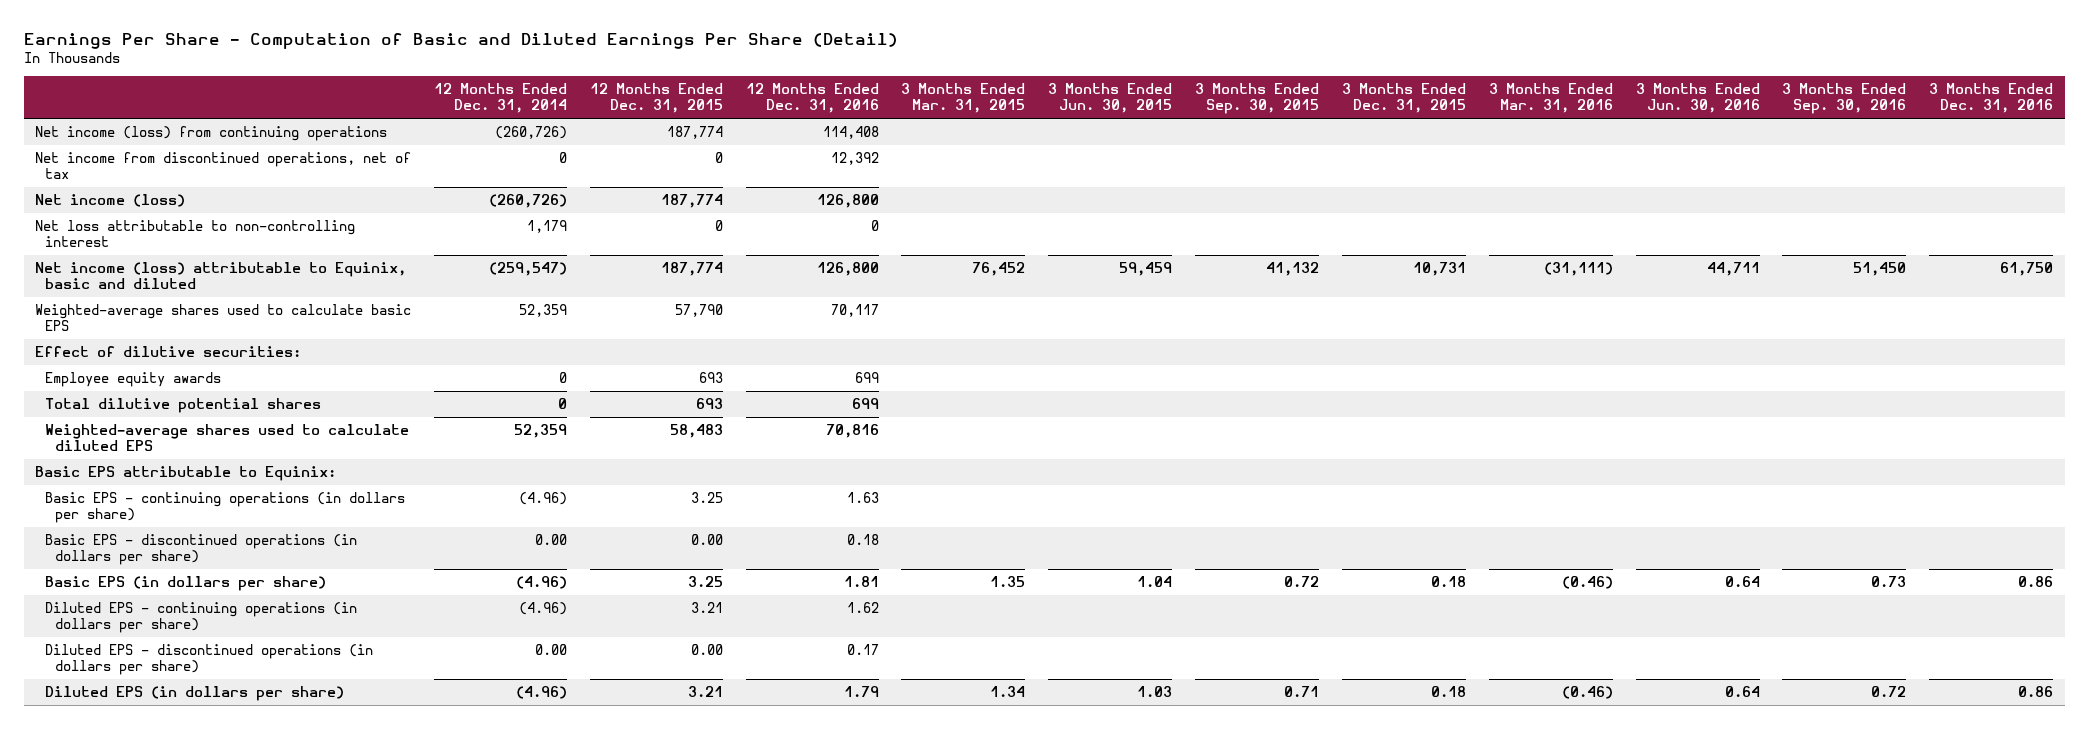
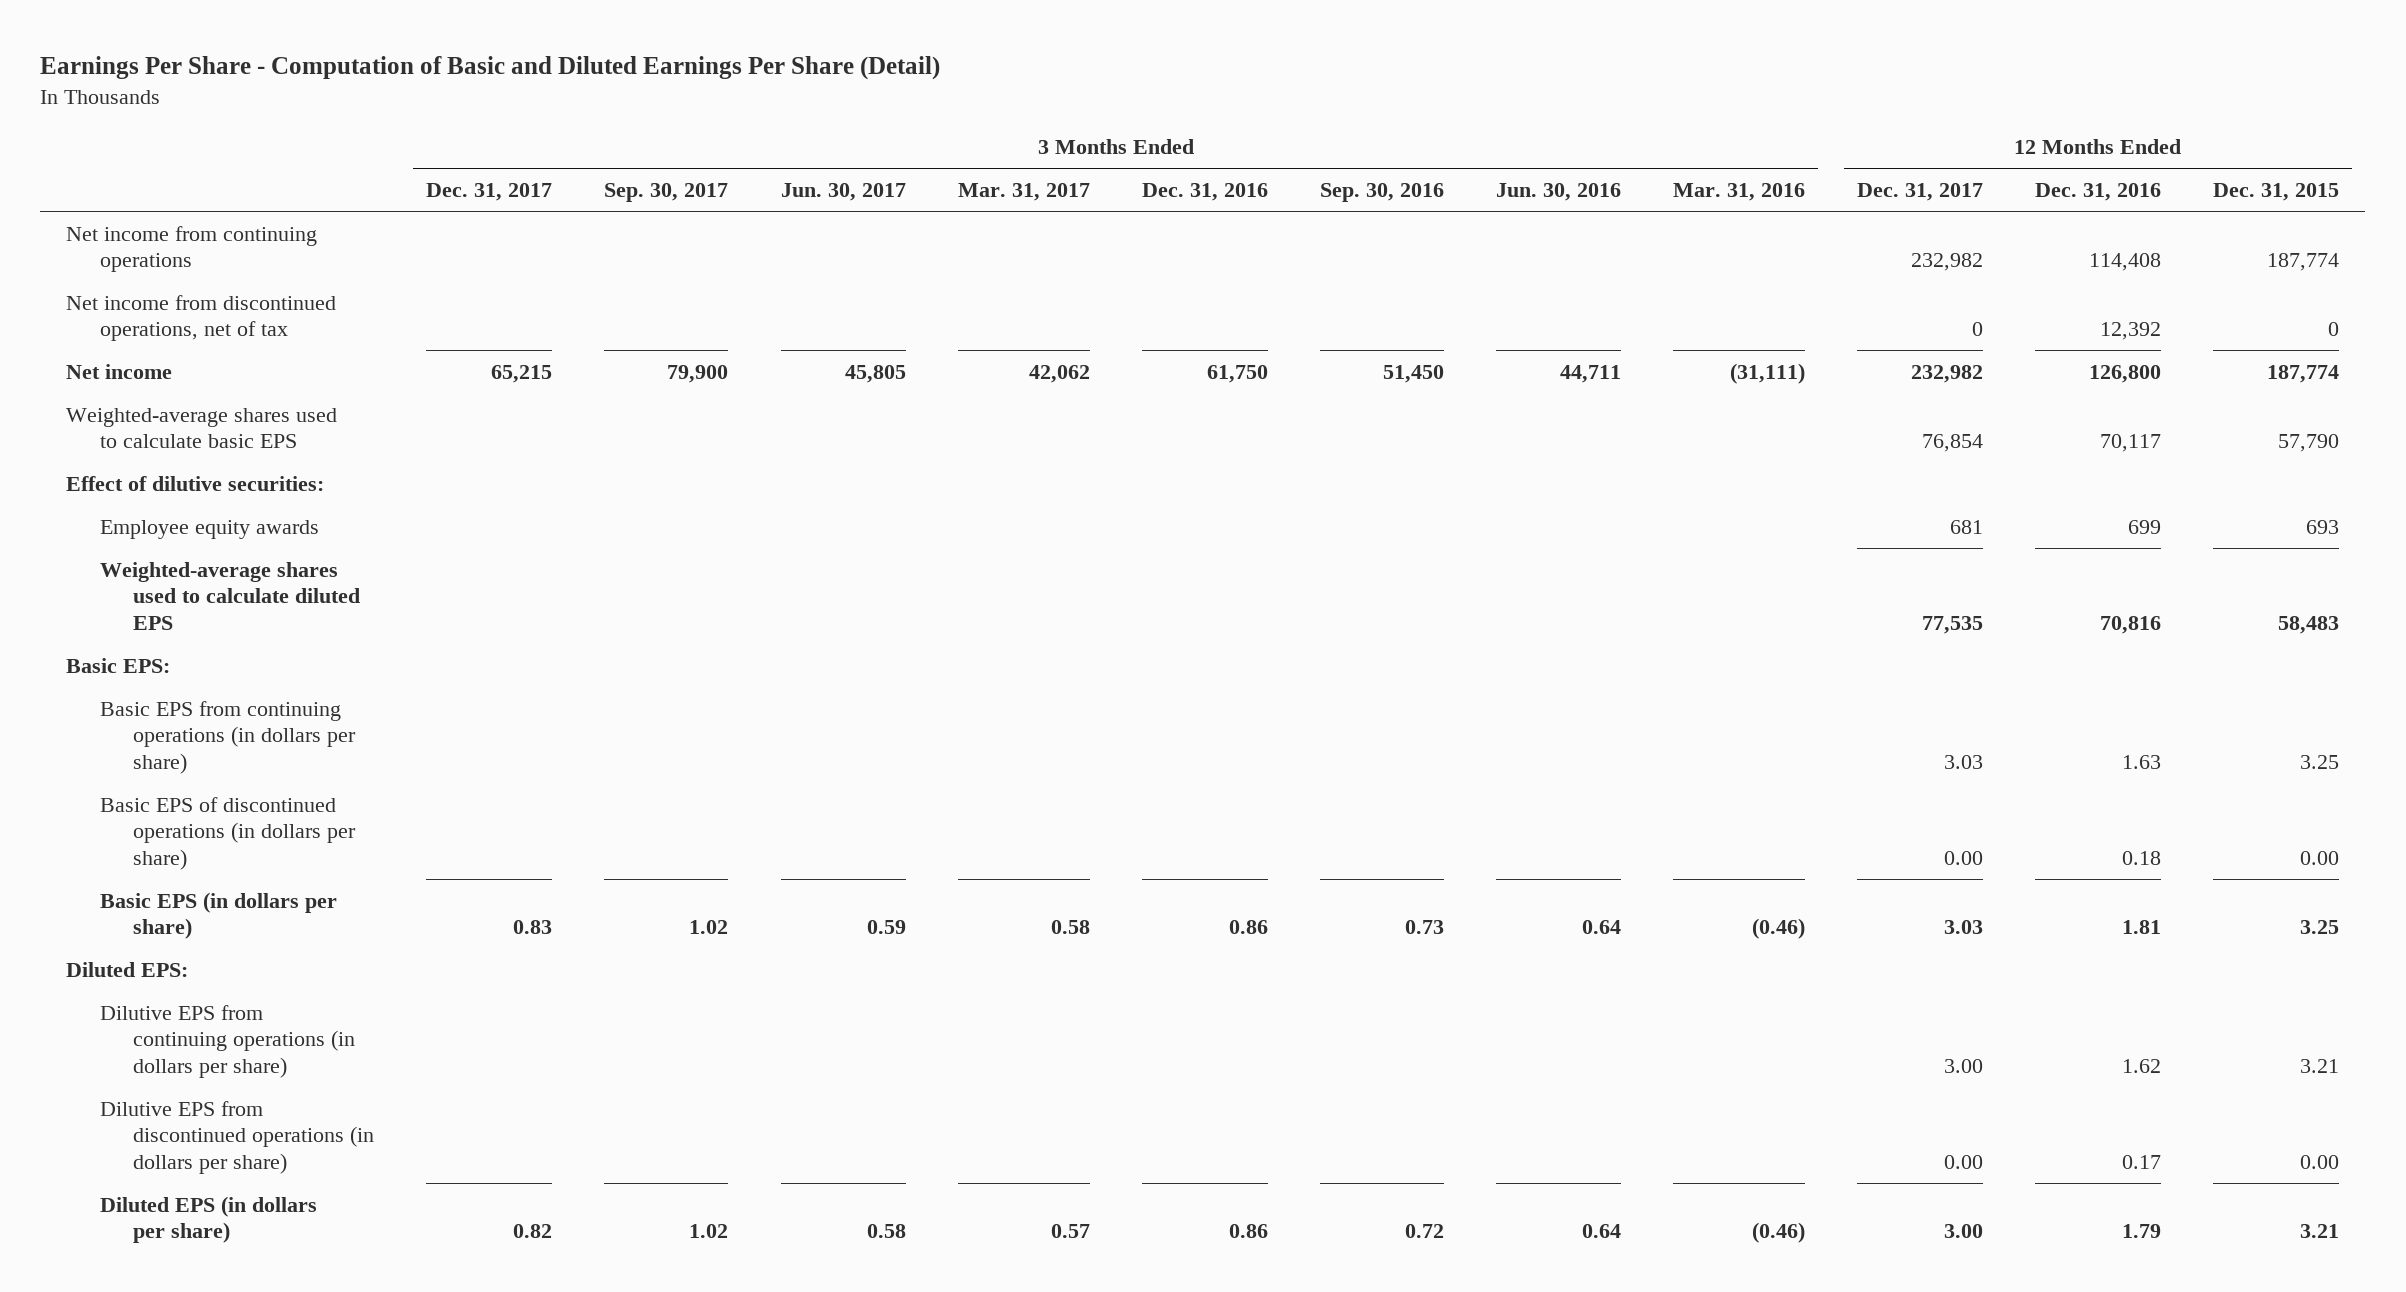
- | 12 Months Ended Dec. 31, 2014 | 12 Months Ended Dec. 31, 2015 | 12 Months Ended Dec. 31, 2016 | 3 Months Ended Mar. 31, 2015 | 3 Months Ended Jun. 30, 2015 | 3 Months Ended Sep. 30, 2015 | 3 Months Ended Dec. 31, 2015 | 3 Months Ended Mar. 31, 2016 | 3 Months Ended Jun. 30, 2016 | 3 Months Ended Sep. 30, 2016 | 3 Months Ended Dec. 31, 2016
+ | 3 Months Ended Dec. 31, 2017 | 3 Months Ended Sep. 30, 2017 | 3 Months Ended Jun. 30, 2017 | 3 Months Ended Mar. 31, 2017 | 3 Months Ended Dec. 31, 2016 | 3 Months Ended Sep. 30, 2016 | 3 Months Ended Jun. 30, 2016 | 3 Months Ended Mar. 31, 2016 | 12 Months Ended Dec. 31, 2017 | 12 Months Ended Dec. 31, 2016 | 12 Months Ended Dec. 31, 2015
- Net income (loss) from continuing operations | (260,726) | 187,774 | 114,408 | | | | | | | |
+ Net income from continuing operations | | | | | | | | | 232,982 | 114,408 | 187,774
- Net income (loss) | (260,726) | 187,774 | 126,800 | | | | | | | |
- Net loss attributable to non-controlling interest | 1,179 | 0 | 0 | | | | | | | |
- Net income (loss) attributable to Equinix, basic and diluted | (259,547) | 187,774 | 126,800 | 76,452 | 59,459 | 41,132 | 10,731 | (31,111) | 44,711 | 51,450 | 61,750
+ Net income | 65,215 | 79,900 | 45,805 | 42,062 | 61,750 | 51,450 | 44,711 | (31,111) | 232,982 | 126,800 | 187,774
- Total dilutive potential shares | 0 | 693 | 699 | | | | | | | |
- Basic EPS attributable to Equinix:
- Basic EPS - continuing operations (in dollars per share) | (4.96) | 3.25 | 1.63 | | | | | | | |
- Basic EPS - discontinued operations (in dollars per share) | 0.00 | 0.00 | 0.18 | | | | | | | |
+ Basic EPS:
+ Basic EPS from continuing operations (in dollars per share) | | | | | | | | | 3.03 | 1.63 | 3.25
+ Basic EPS of discontinued operations (in dollars per share) | | | | | | | | | 0.00 | 0.18 | 0.00
- Diluted EPS - continuing operations (in dollars per share) | (4.96) | 3.21 | 1.62 | | | | | | | |
- Diluted EPS - discontinued operations (in dollars per share) | 0.00 | 0.00 | 0.17 | | | | | | | |
+ Diluted EPS:
+ Dilutive EPS from continuing operations (in dollars per share) | | | | | | | | | 3.00 | 1.62 | 3.21
+ Dilutive EPS from discontinued operations (in dollars per share) | | | | | | | | | 0.00 | 0.17 | 0.00

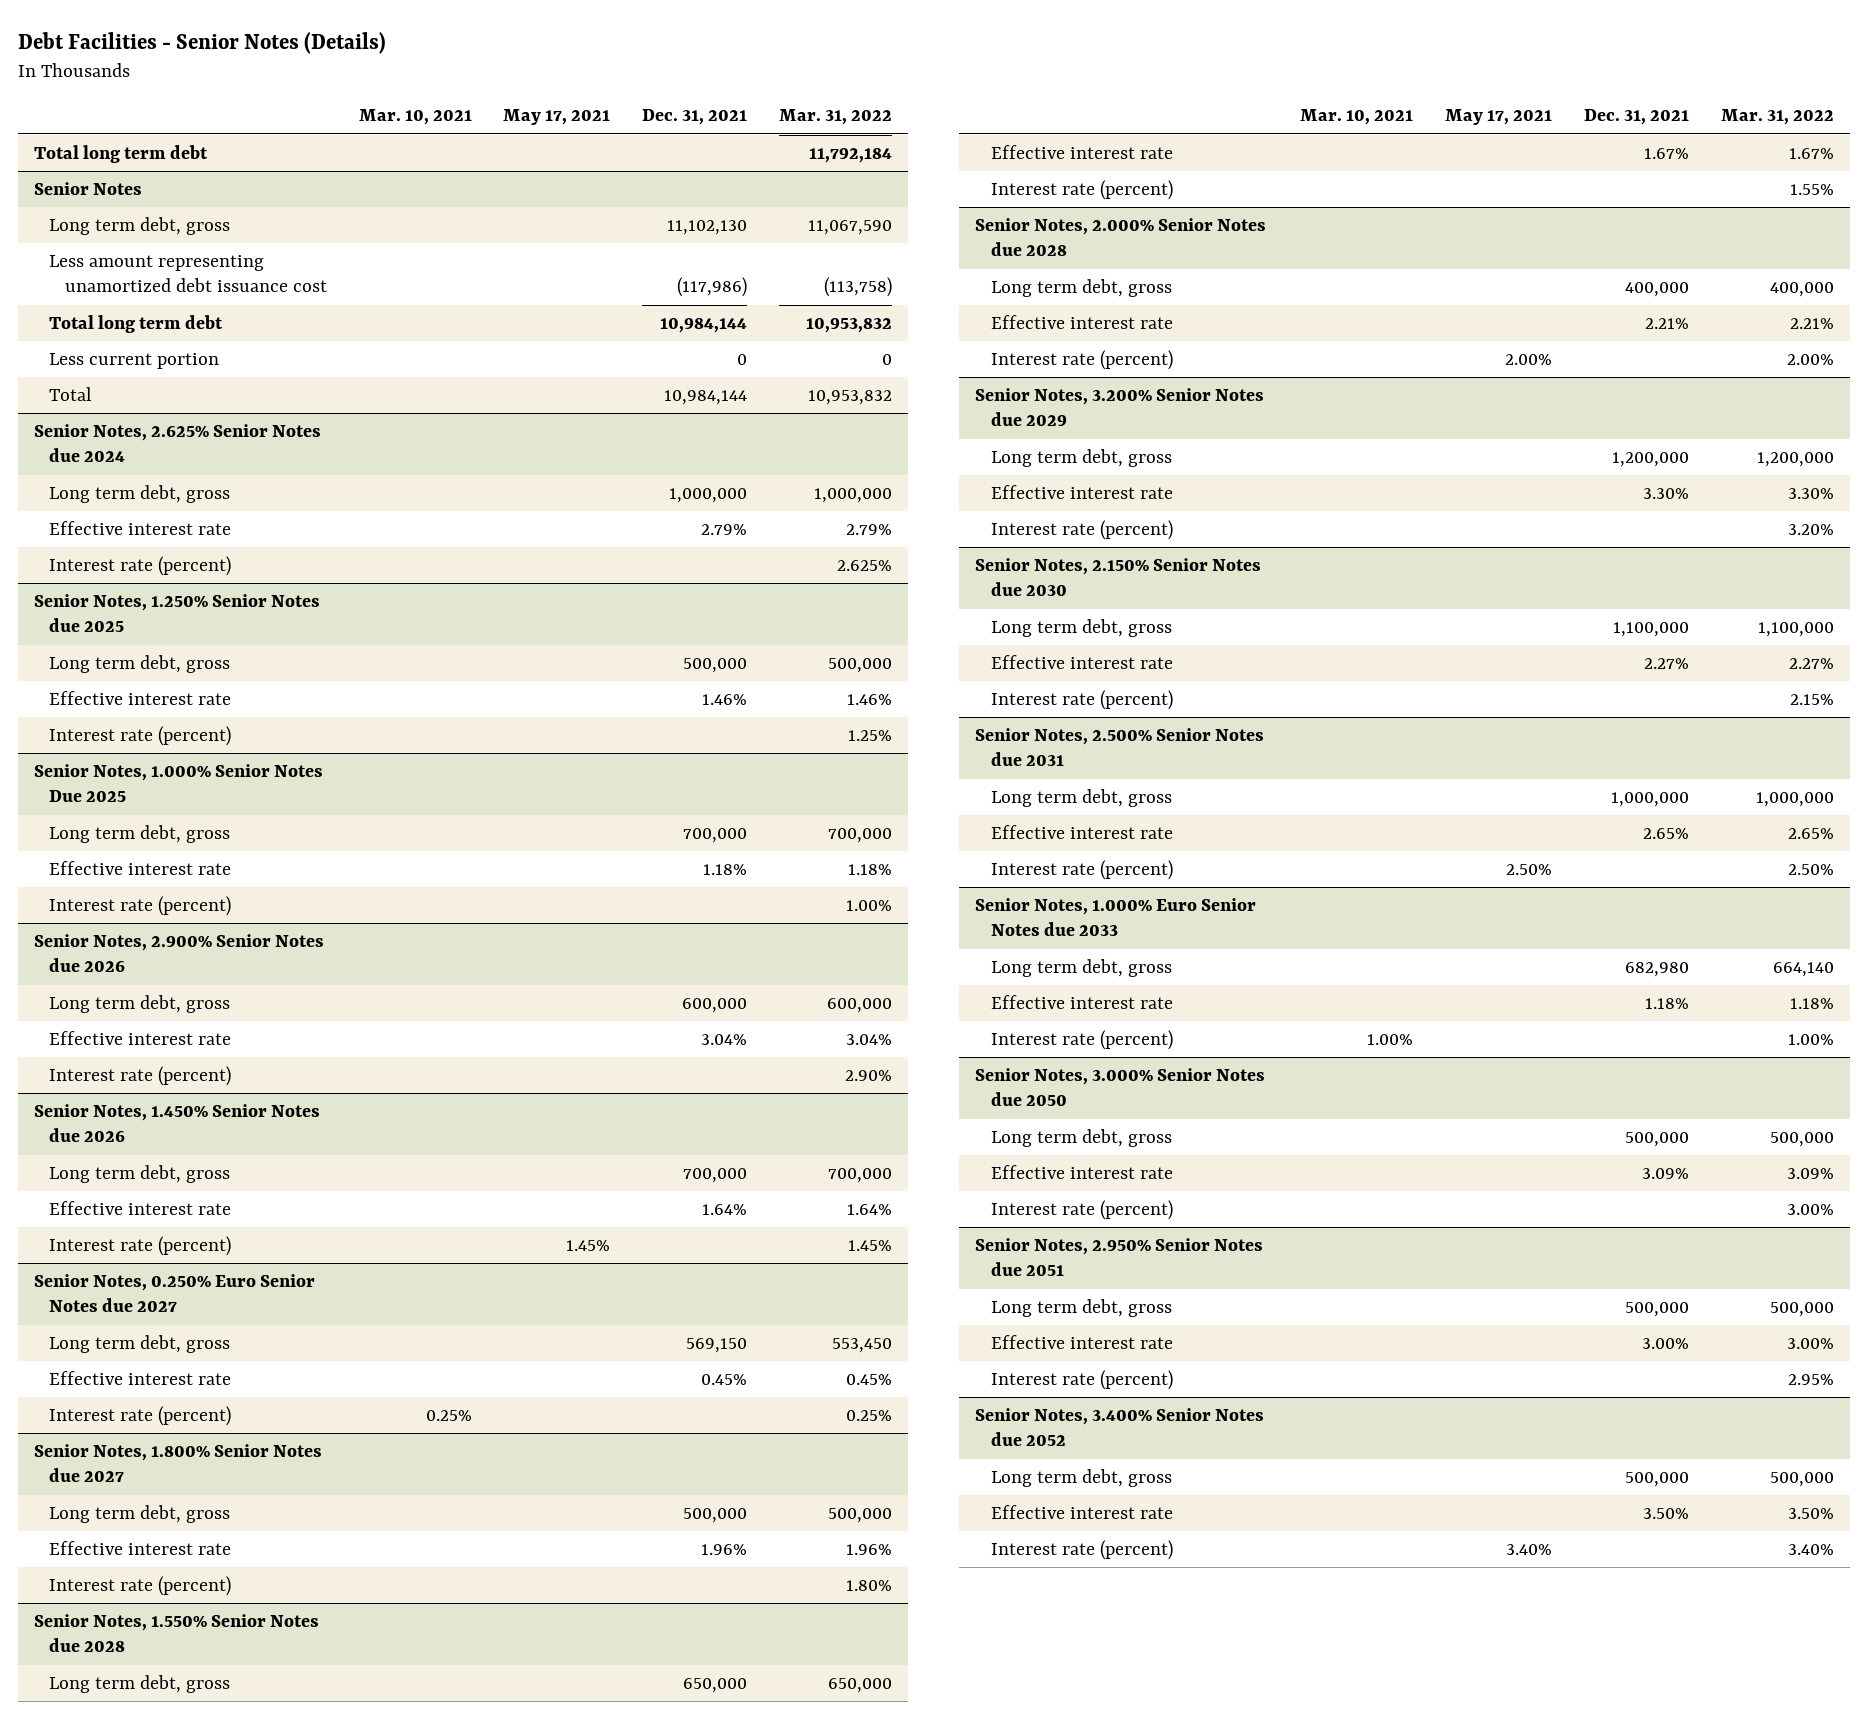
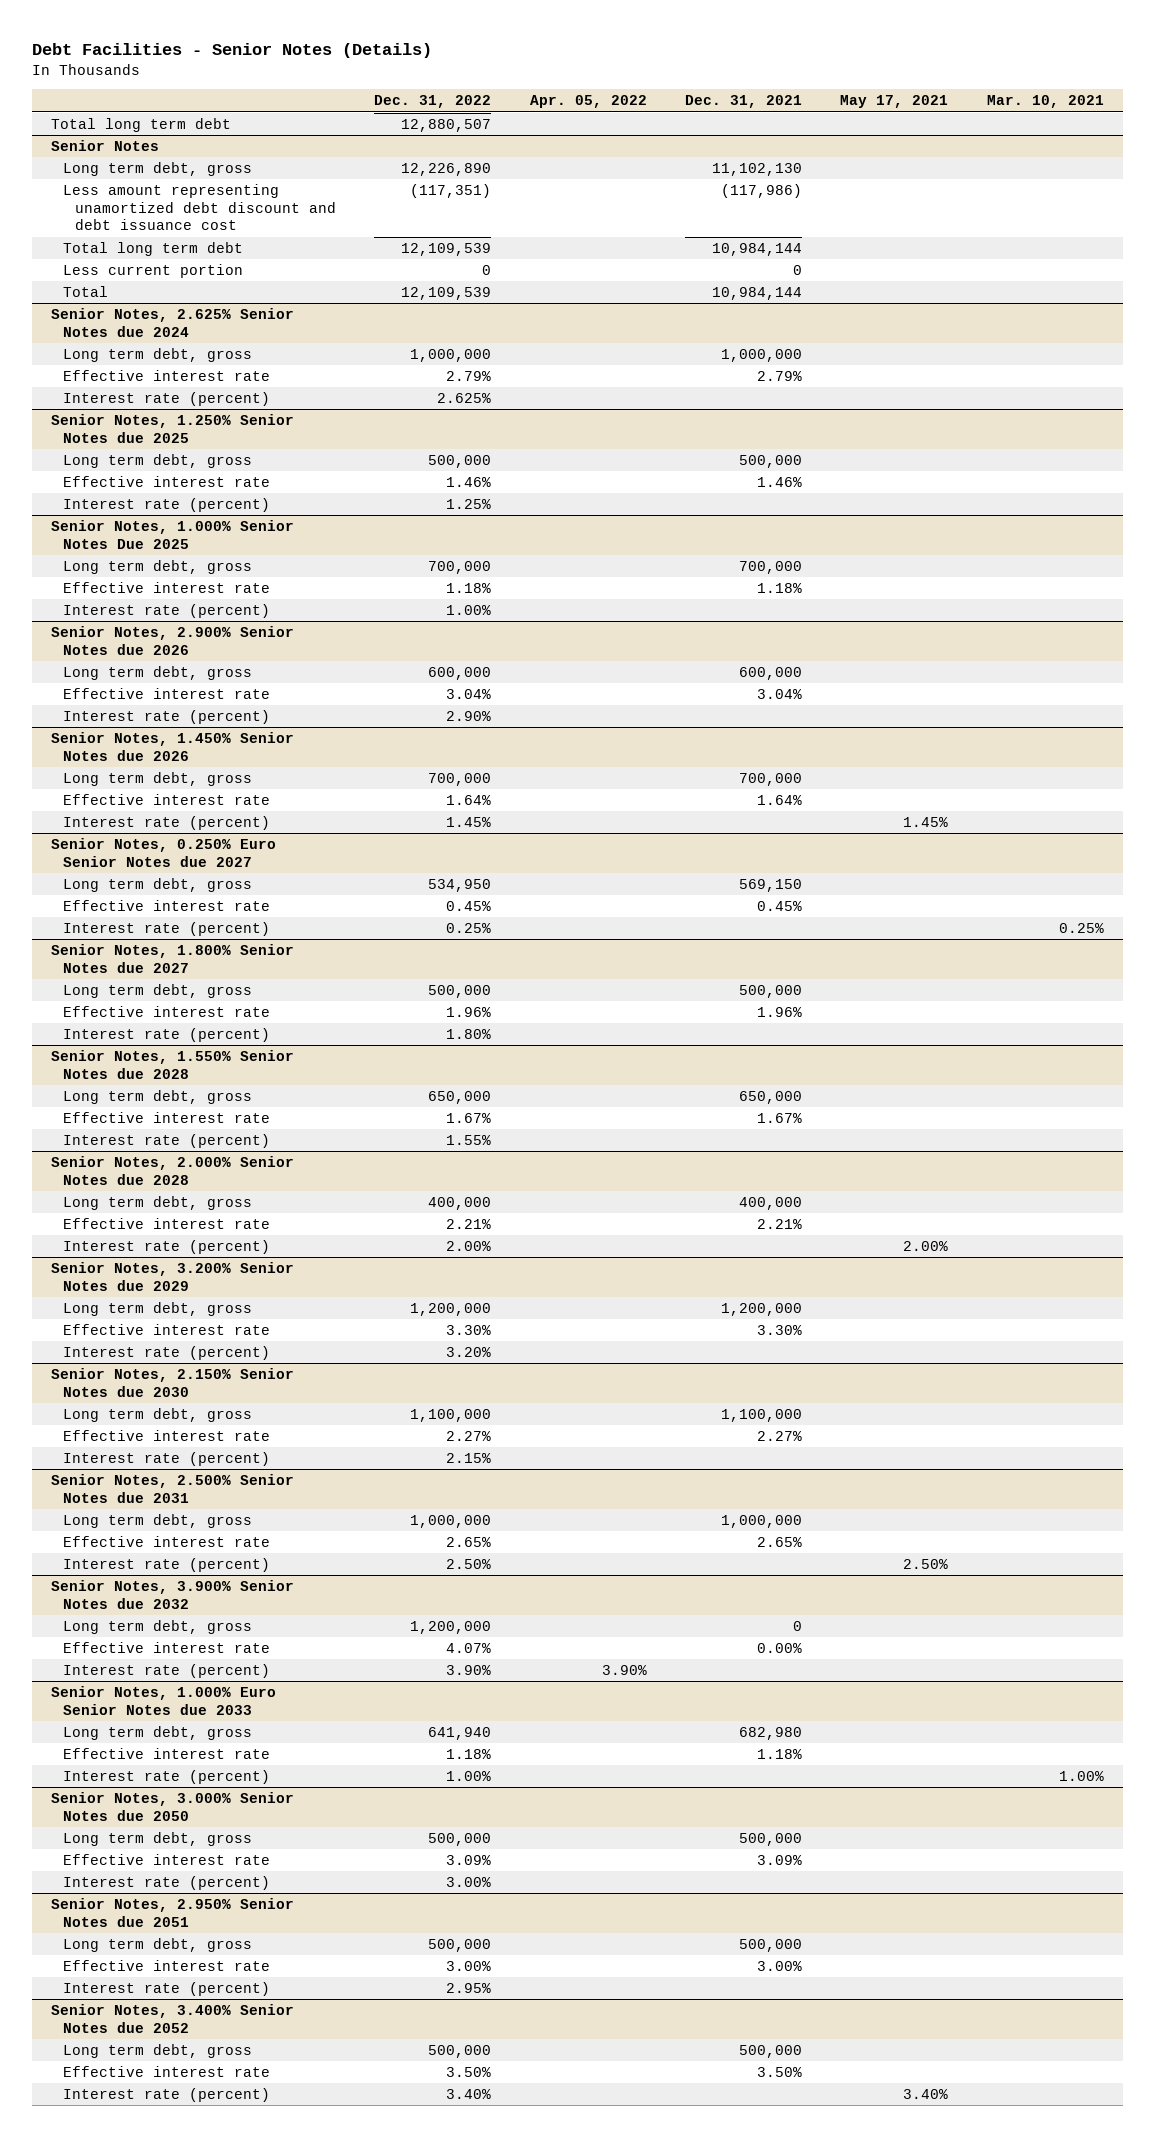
- | Mar. 10, 2021 | May 17, 2021 | Dec. 31, 2021 | Mar. 31, 2022
+ | Dec. 31, 2022 | Apr. 05, 2022 | Dec. 31, 2021 | May 17, 2021 | Mar. 10, 2021
@ Senior Notes
- Less amount representing unamortized debt issuance cost | | | (117,986) | (113,758)
+ Less amount representing unamortized debt discount and debt issuance cost | (117,351) | | (117,986) | |
+ Senior Notes, 3.900% Senior Notes due 2032
+ Long term debt, gross | 1,200,000 | | 0 | |
+ Effective interest rate | 4.07% | | 0.00% | |
+ Interest rate (percent) | 3.90% | 3.90% | | |

